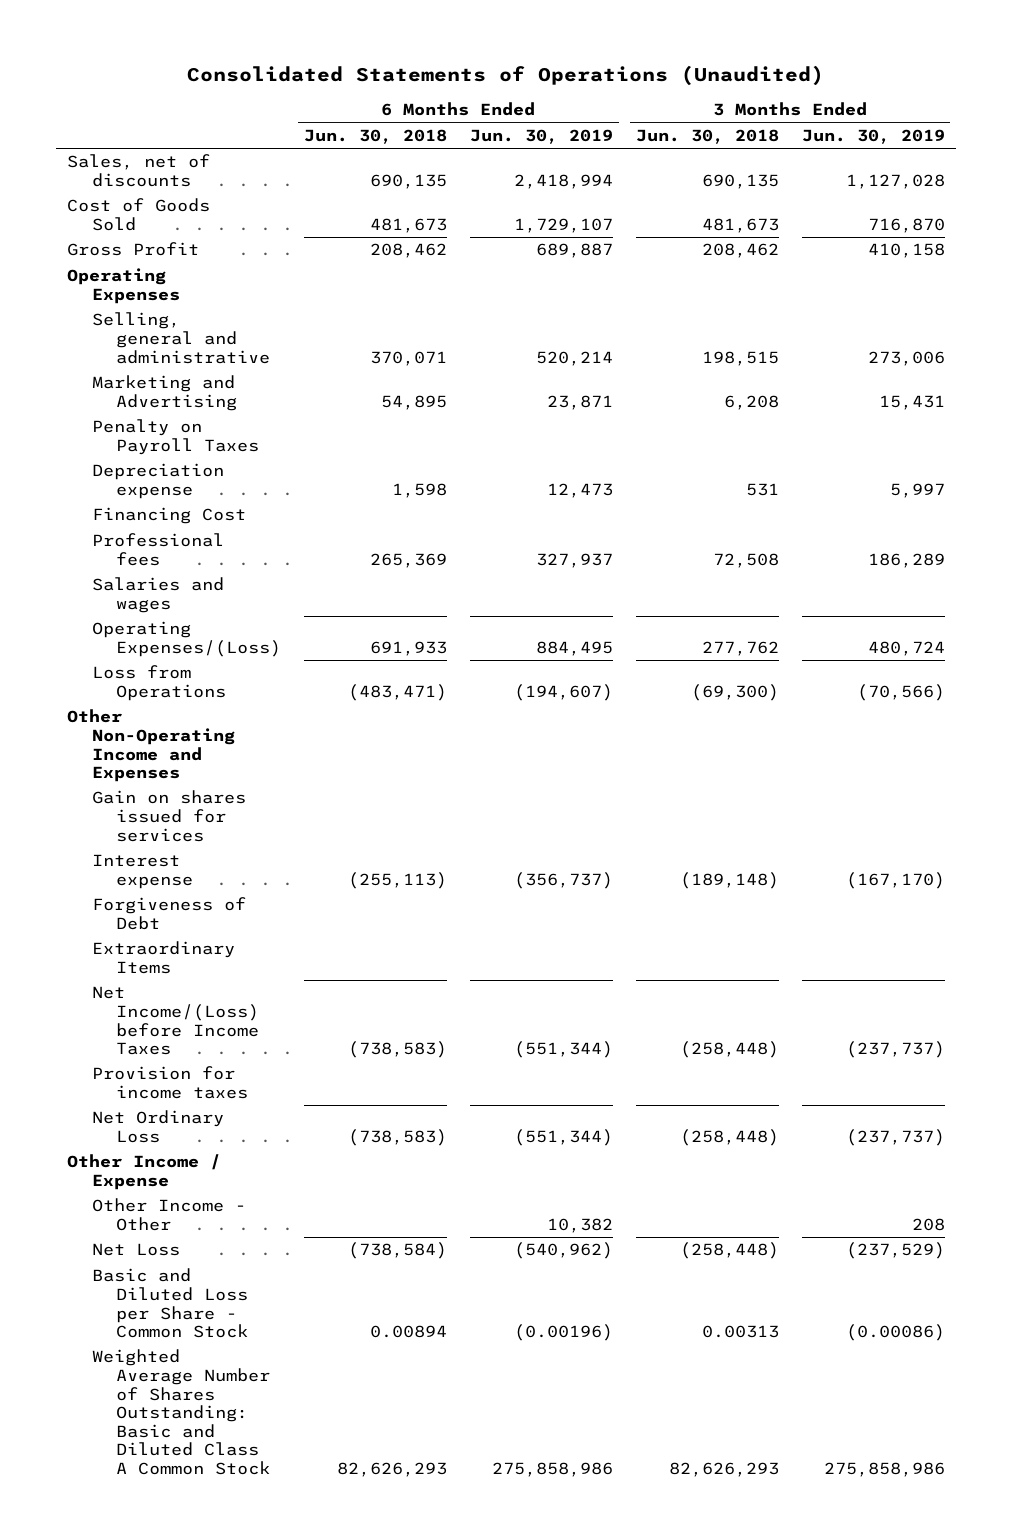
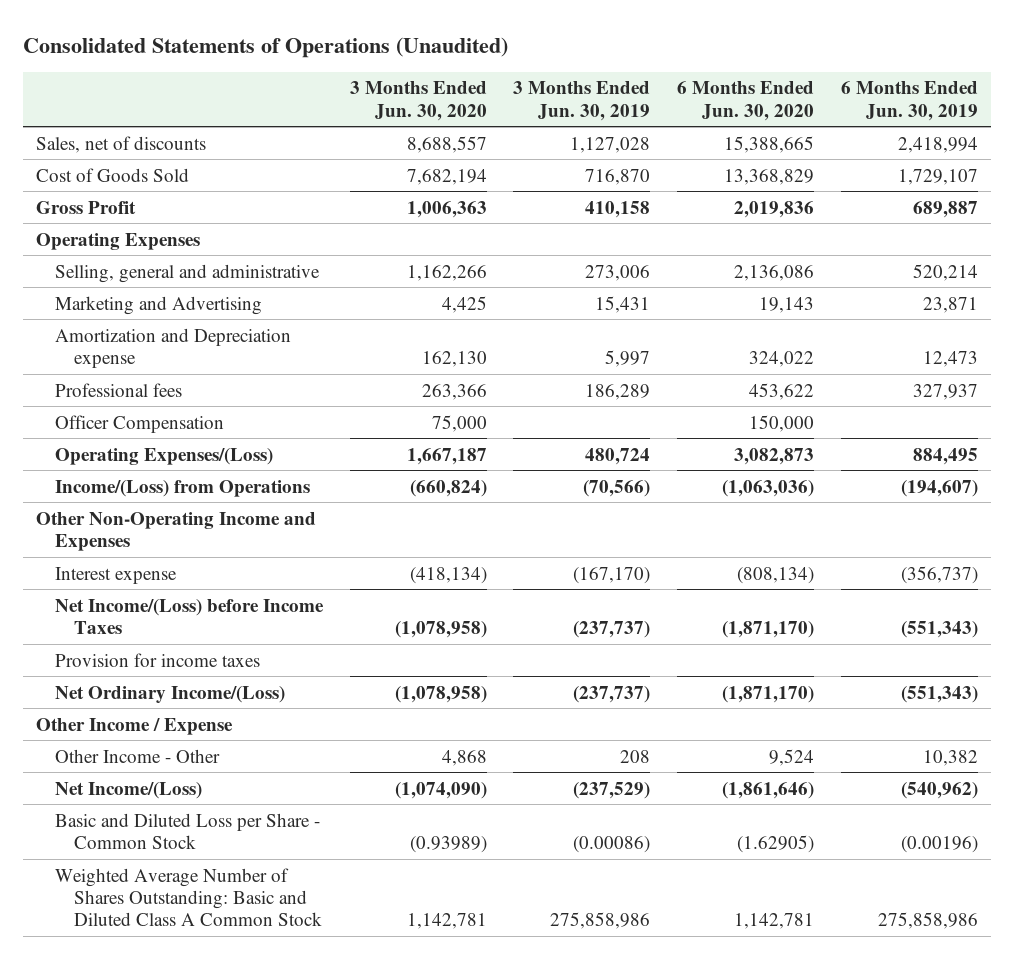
- | 6 Months Ended Jun. 30, 2018 | 6 Months Ended Jun. 30, 2019 | 3 Months Ended Jun. 30, 2018 | 3 Months Ended Jun. 30, 2019
+ | 3 Months Ended Jun. 30, 2020 | 3 Months Ended Jun. 30, 2019 | 6 Months Ended Jun. 30, 2020 | 6 Months Ended Jun. 30, 2019
- Penalty on Payroll Taxes
- Depreciation expense | 1,598 | 12,473 | 531 | 5,997
- Financing Cost
+ Amortization and Depreciation expense | 162,130 | 5,997 | 324,022 | 12,473
- Salaries and wages
+ Officer Compensation | 75,000 | | 150,000 |
- Loss from Operations | (483,471) | (194,607) | (69,300) | (70,566)
+ Income/(Loss) from Operations | (660,824) | (70,566) | (1,063,036) | (194,607)
- Gain on shares issued for services
- Forgiveness of Debt
- Extraordinary Items
- Net Income/(Loss) before Income Taxes | (738,583) | (551,344) | (258,448) | (237,737)
+ Net Income/(Loss) before Income Taxes | (1,078,958) | (237,737) | (1,871,170) | (551,343)
- Net Ordinary Loss | (738,583) | (551,344) | (258,448) | (237,737)
+ Net Ordinary Income/(Loss) | (1,078,958) | (237,737) | (1,871,170) | (551,343)
- Net Loss | (738,584) | (540,962) | (258,448) | (237,529)
+ Net Income/(Loss) | (1,074,090) | (237,529) | (1,861,646) | (540,962)

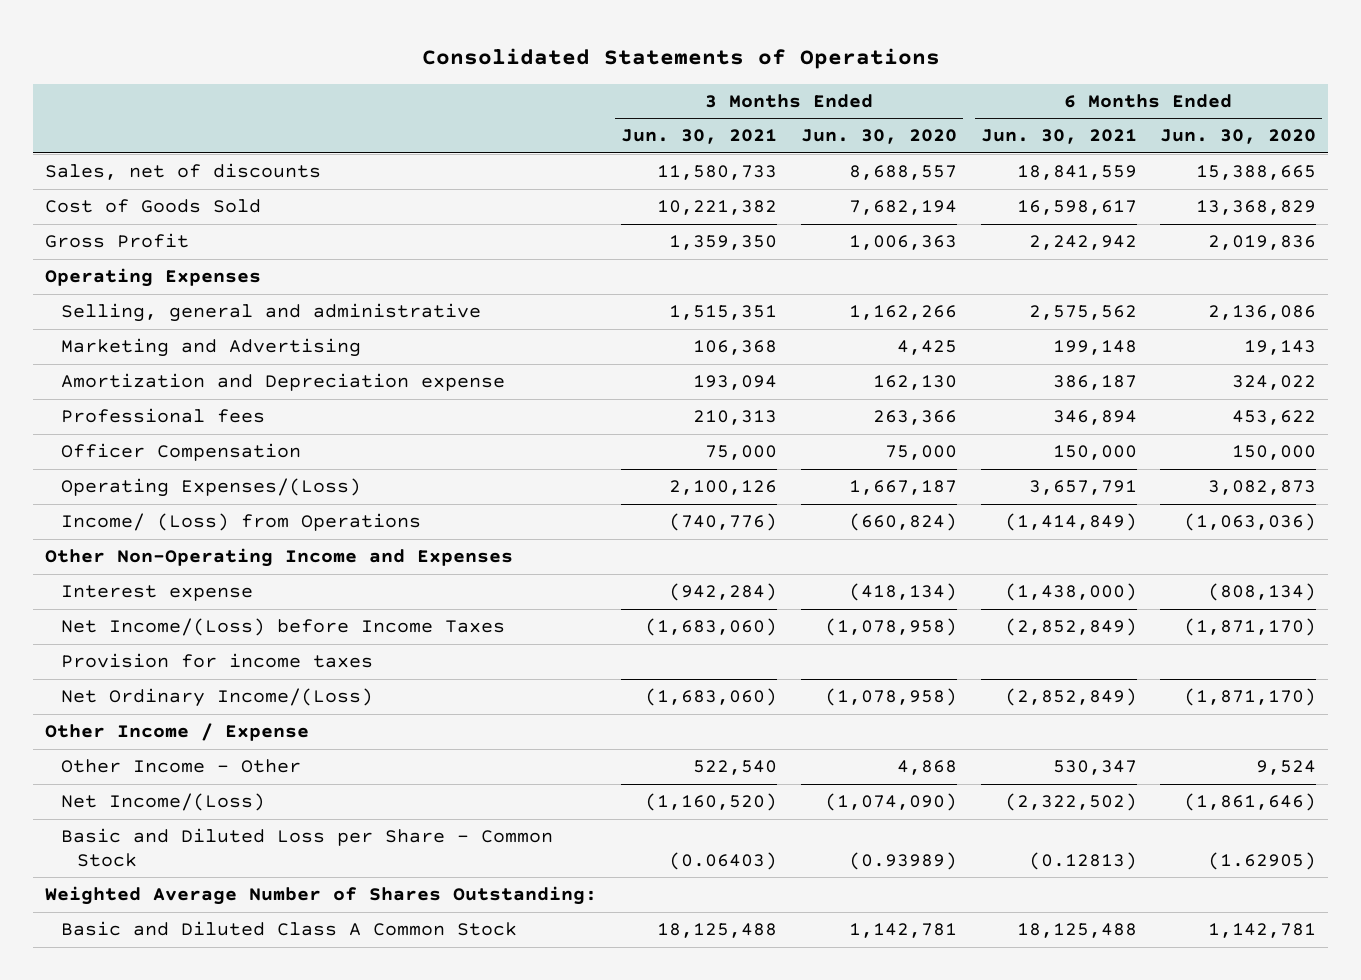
- Consolidated Statements of Operations (Unaudited)
+ Consolidated Statements of Operations
- | 3 Months Ended Jun. 30, 2020 | 3 Months Ended Jun. 30, 2019 | 6 Months Ended Jun. 30, 2020 | 6 Months Ended Jun. 30, 2019
+ | 3 Months Ended Jun. 30, 2021 | 3 Months Ended Jun. 30, 2020 | 6 Months Ended Jun. 30, 2021 | 6 Months Ended Jun. 30, 2020
- Income/(Loss) from Operations | (660,824) | (70,566) | (1,063,036) | (194,607)
+ Income/ (Loss) from Operations | (740,776) | (660,824) | (1,414,849) | (1,063,036)
- Weighted Average Number of Shares Outstanding: Basic and Diluted Class A Common Stock | 1,142,781 | 275,858,986 | 1,142,781 | 275,858,986
+ Weighted Average Number of Shares Outstanding:
+ Basic and Diluted Class A Common Stock | 18,125,488 | 1,142,781 | 18,125,488 | 1,142,781

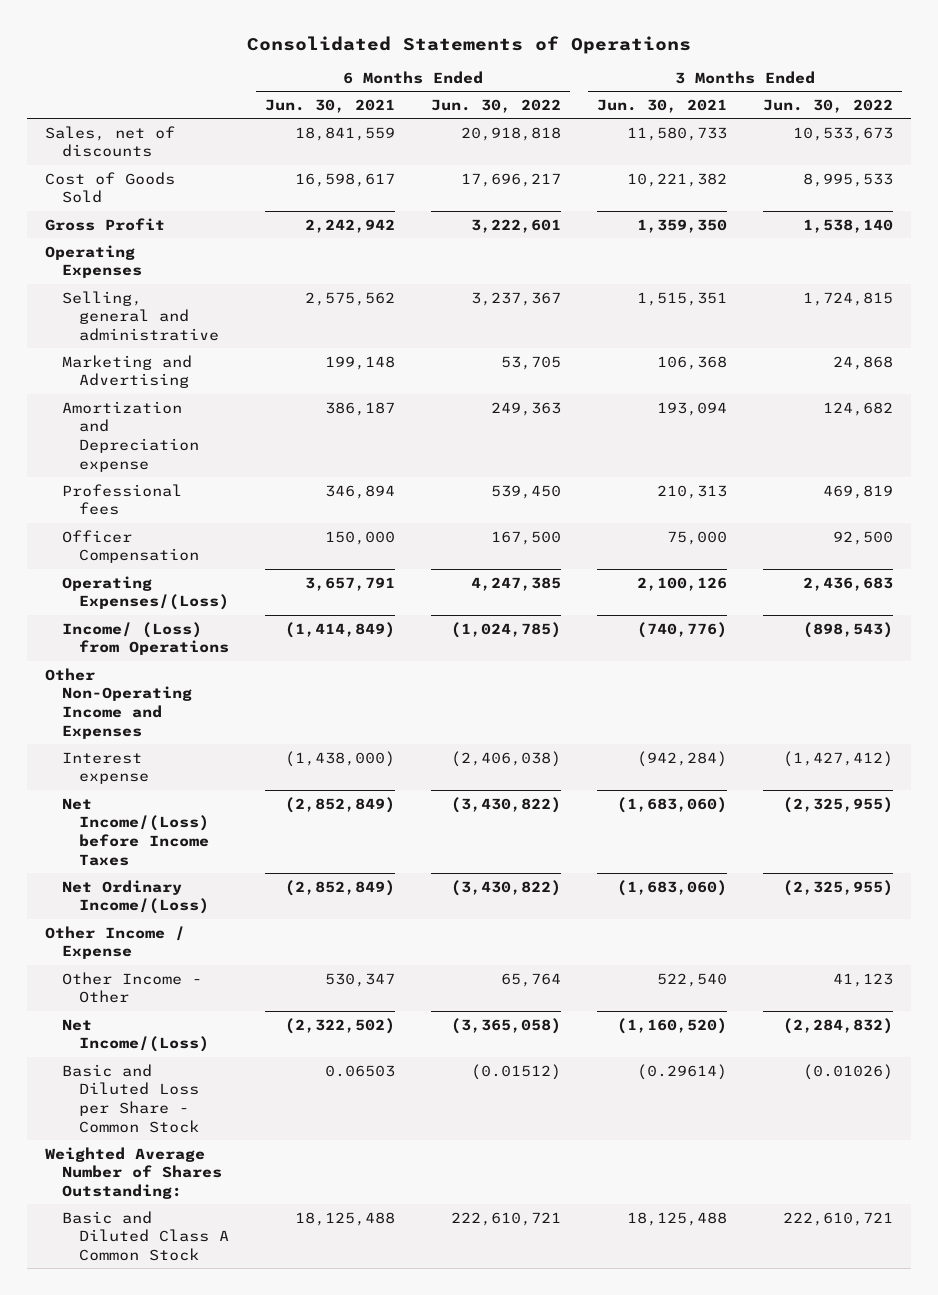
- | 3 Months Ended Jun. 30, 2021 | 3 Months Ended Jun. 30, 2020 | 6 Months Ended Jun. 30, 2021 | 6 Months Ended Jun. 30, 2020
+ | 6 Months Ended Jun. 30, 2021 | 6 Months Ended Jun. 30, 2022 | 3 Months Ended Jun. 30, 2021 | 3 Months Ended Jun. 30, 2022
- Provision for income taxes
- Basic and Diluted Loss per Share - Common Stock | (0.06403) | (0.93989) | (0.12813) | (1.62905)
+ Basic and Diluted Loss per Share - Common Stock | 0.06503 | (0.01512) | (0.29614) | (0.01026)

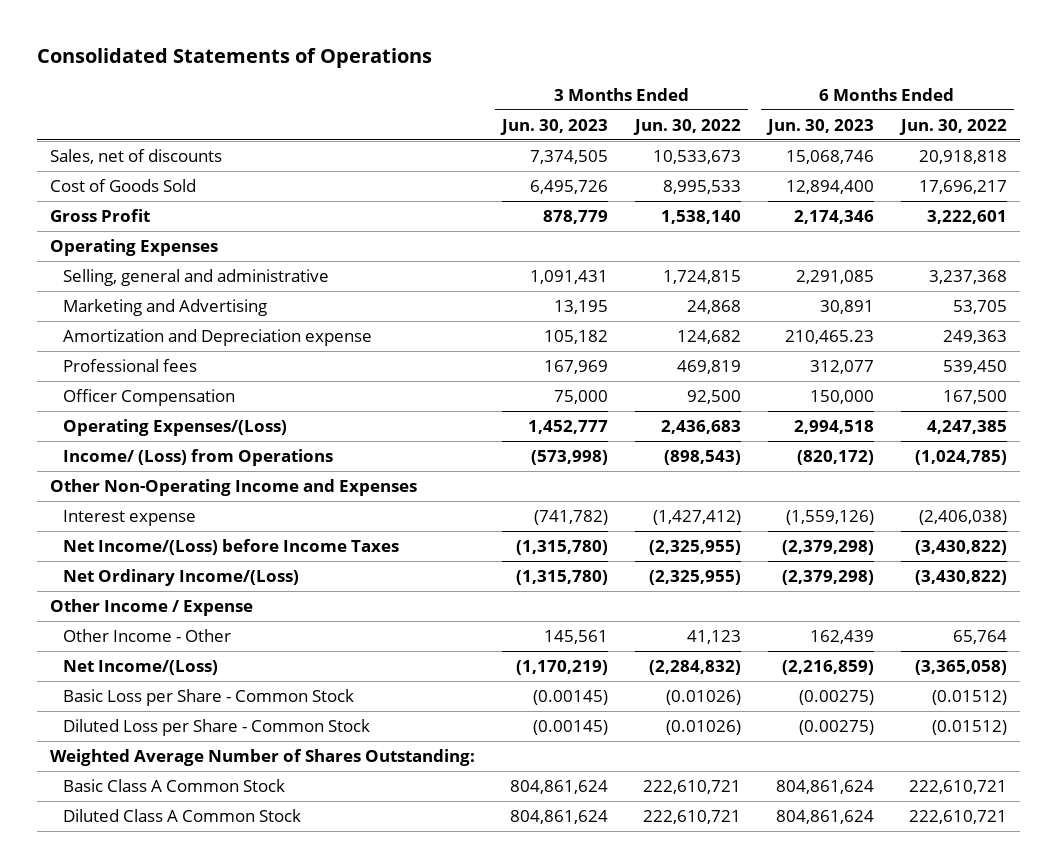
- | 6 Months Ended Jun. 30, 2021 | 6 Months Ended Jun. 30, 2022 | 3 Months Ended Jun. 30, 2021 | 3 Months Ended Jun. 30, 2022
+ | 3 Months Ended Jun. 30, 2023 | 3 Months Ended Jun. 30, 2022 | 6 Months Ended Jun. 30, 2023 | 6 Months Ended Jun. 30, 2022
- Selling, general and administrative | 2,575,562 | 3,237,367 | 1,515,351 | 1,724,815
+ Selling, general and administrative | 1,091,431 | 1,724,815 | 2,291,085 | 3,237,368
- Basic and Diluted Loss per Share - Common Stock | 0.06503 | (0.01512) | (0.29614) | (0.01026)
+ Basic Loss per Share - Common Stock | (0.00145) | (0.01026) | (0.00275) | (0.01512)
+ Diluted Loss per Share - Common Stock | (0.00145) | (0.01026) | (0.00275) | (0.01512)
- Basic and Diluted Class A Common Stock | 18,125,488 | 222,610,721 | 18,125,488 | 222,610,721
+ Basic Class A Common Stock | 804,861,624 | 222,610,721 | 804,861,624 | 222,610,721
+ Diluted Class A Common Stock | 804,861,624 | 222,610,721 | 804,861,624 | 222,610,721

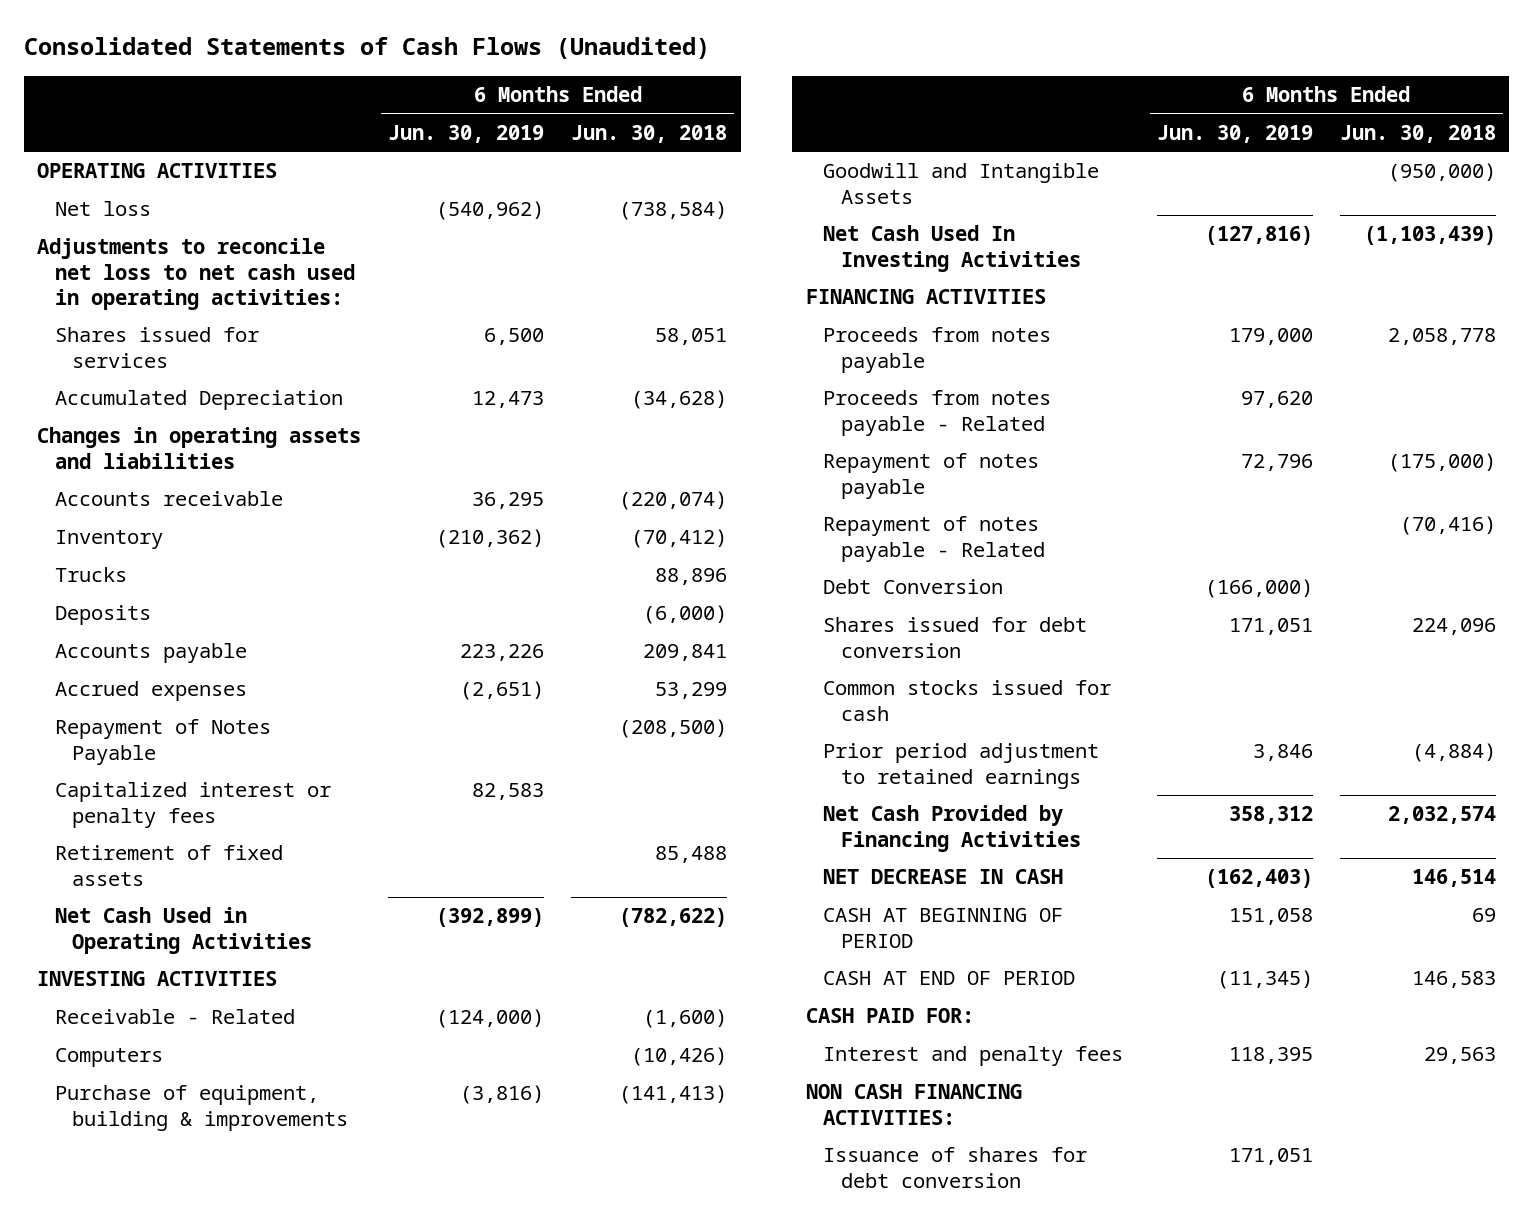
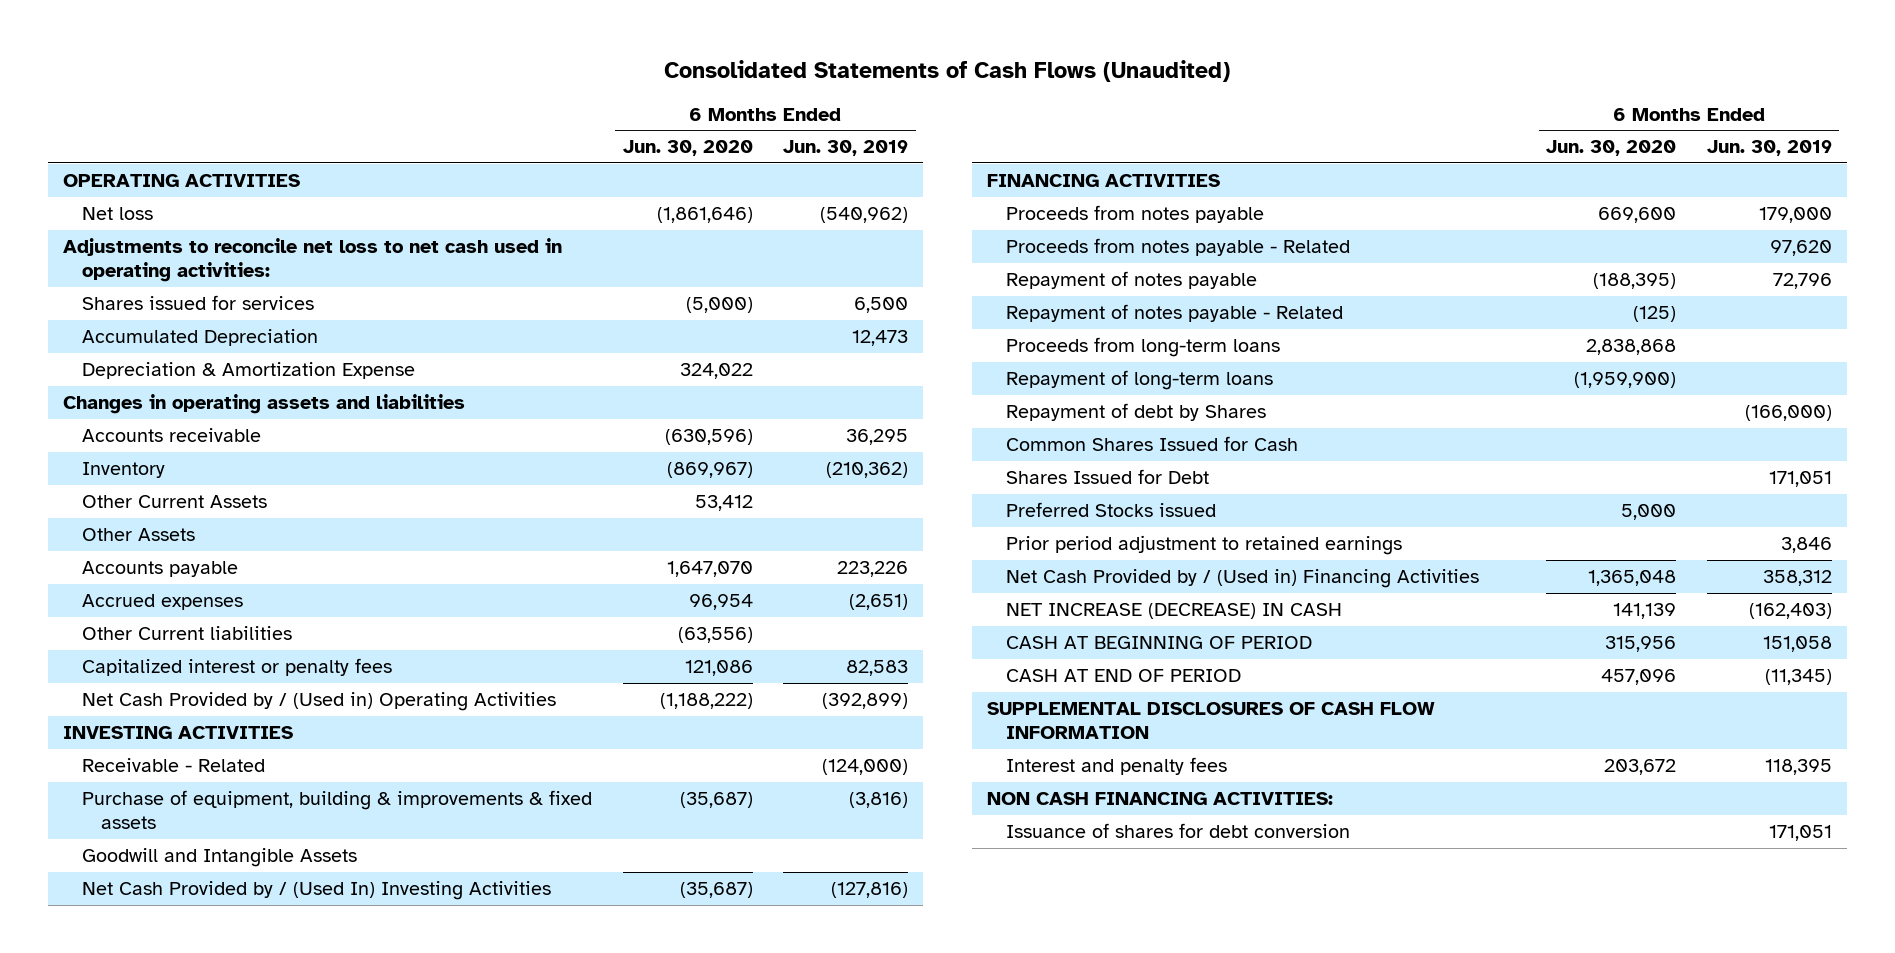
- | 6 Months Ended Jun. 30, 2019 | 6 Months Ended Jun. 30, 2018
+ | 6 Months Ended Jun. 30, 2020 | 6 Months Ended Jun. 30, 2019
+ Depreciation & Amortization Expense | 324,022 |
- Trucks | | 88,896
- Deposits | | (6,000)
+ Other Current Assets | 53,412 |
+ Other Assets
- Repayment of Notes Payable | | (208,500)
+ Other Current liabilities | (63,556) |
- Retirement of fixed assets | | 85,488
- Net Cash Used in Operating Activities | (392,899) | (782,622)
+ Net Cash Provided by / (Used in) Operating Activities | (1,188,222) | (392,899)
- Computers | | (10,426)
- Purchase of equipment, building & improvements | (3,816) | (141,413)
+ Purchase of equipment, building & improvements & fixed assets | (35,687) | (3,816)
- Net Cash Used In Investing Activities | (127,816) | (1,103,439)
+ Net Cash Provided by / (Used In) Investing Activities | (35,687) | (127,816)
- Debt Conversion | (166,000) |
- Shares issued for debt conversion | 171,051 | 224,096
- Common stocks issued for cash
+ Proceeds from long-term loans | 2,838,868 |
+ Repayment of long-term loans | (1,959,900) |
+ Repayment of debt by Shares | | (166,000)
+ Common Shares Issued for Cash
+ Shares Issued for Debt | | 171,051
+ Preferred Stocks issued | 5,000 |
- Net Cash Provided by Financing Activities | 358,312 | 2,032,574
- NET DECREASE IN CASH | (162,403) | 146,514
+ Net Cash Provided by / (Used in) Financing Activities | 1,365,048 | 358,312
+ NET INCREASE (DECREASE) IN CASH | 141,139 | (162,403)
- CASH PAID FOR:
+ SUPPLEMENTAL DISCLOSURES OF CASH FLOW INFORMATION

